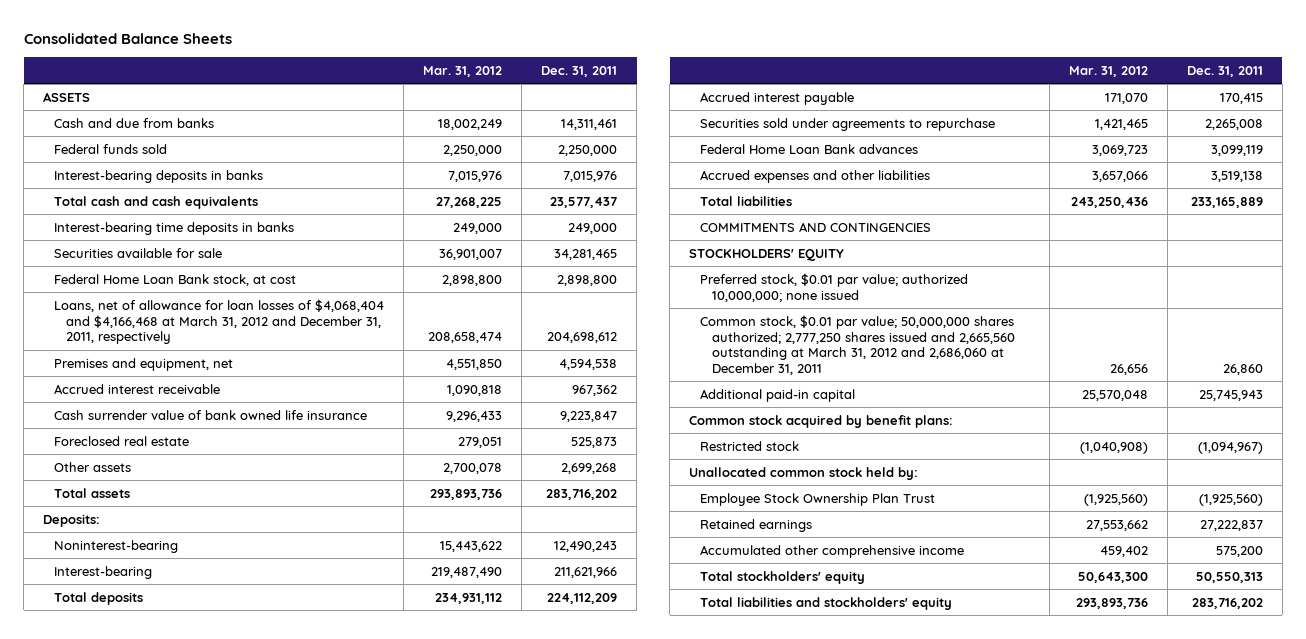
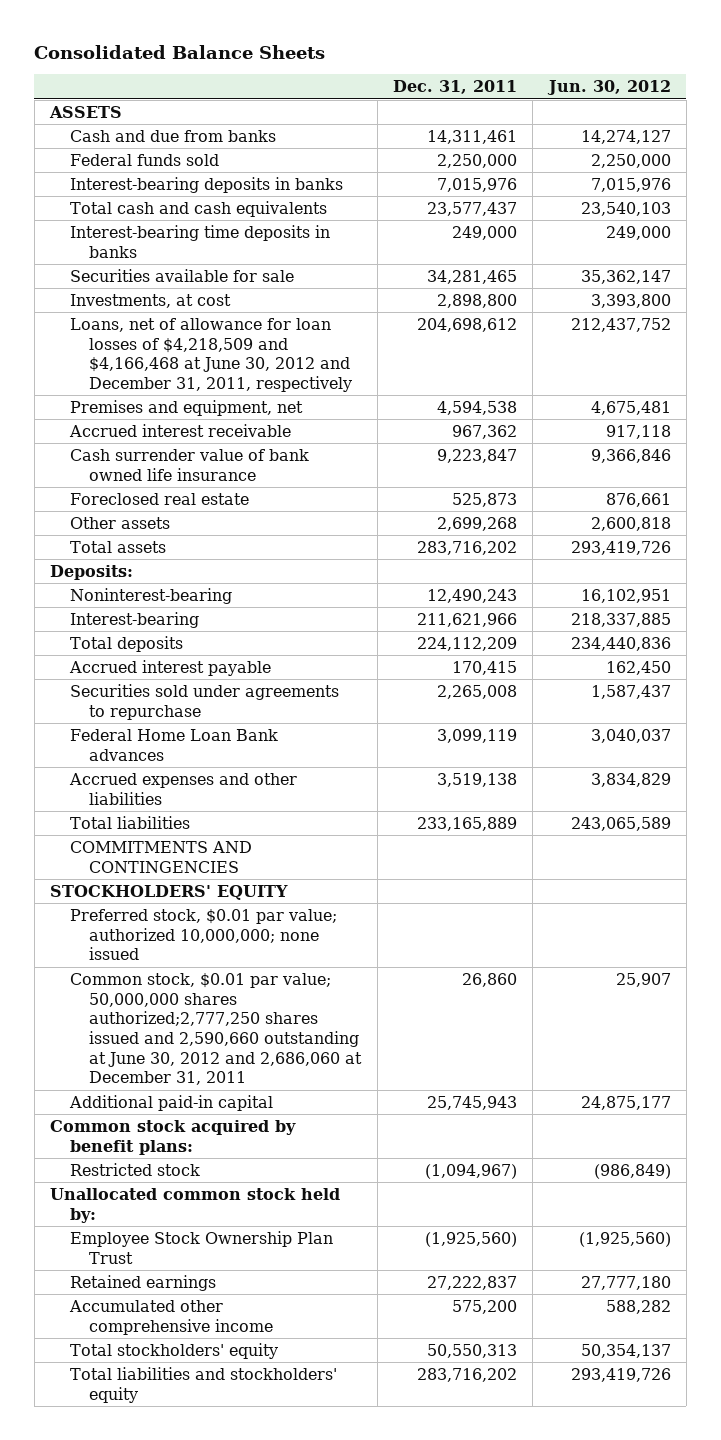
- | Mar. 31, 2012 | Dec. 31, 2011
+ | Dec. 31, 2011 | Jun. 30, 2012
- Federal Home Loan Bank stock, at cost | 2,898,800 | 2,898,800
- Loans, net of allowance for loan losses of $4,068,404 and $4,166,468 at March 31, 2012 and December 31, 2011, respectively | 208,658,474 | 204,698,612
+ Investments, at cost | 2,898,800 | 3,393,800
+ Loans, net of allowance for loan losses of $4,218,509 and $4,166,468 at June 30, 2012 and December 31, 2011, respectively | 204,698,612 | 212,437,752
- Common stock, $0.01 par value; 50,000,000 shares authorized; 2,777,250 shares issued and 2,665,560 outstanding at March 31, 2012 and 2,686,060 at December 31, 2011 | 26,656 | 26,860
+ Common stock, $0.01 par value; 50,000,000 shares authorized;2,777,250 shares issued and 2,590,660 outstanding at June 30, 2012 and 2,686,060 at December 31, 2011 | 26,860 | 25,907

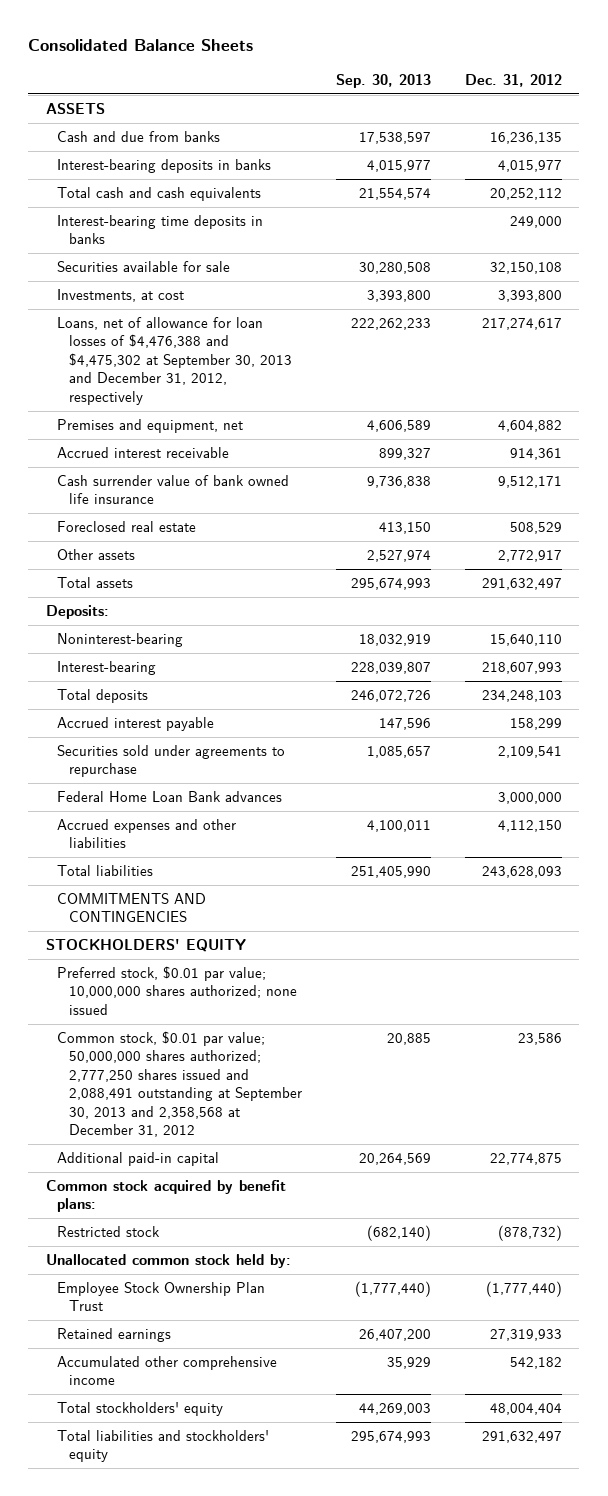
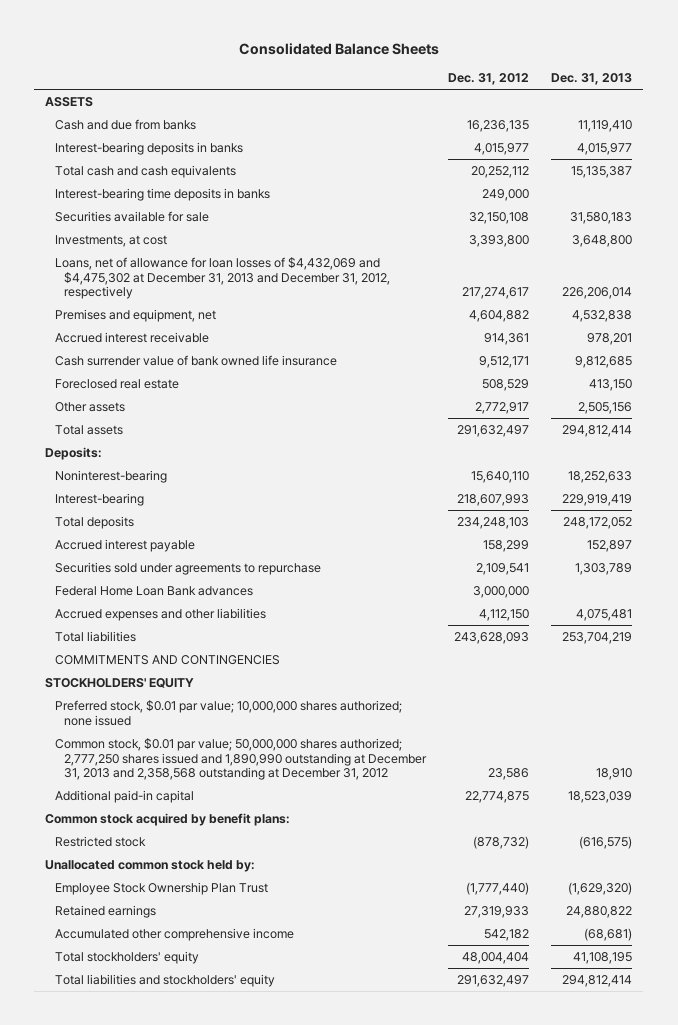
- | Sep. 30, 2013 | Dec. 31, 2012
+ | Dec. 31, 2012 | Dec. 31, 2013
- Loans, net of allowance for loan losses of $4,476,388 and $4,475,302 at September 30, 2013 and December 31, 2012, respectively | 222,262,233 | 217,274,617
+ Loans, net of allowance for loan losses of $4,432,069 and $4,475,302 at December 31, 2013 and December 31, 2012, respectively | 217,274,617 | 226,206,014
- Common stock, $0.01 par value; 50,000,000 shares authorized; 2,777,250 shares issued and 2,088,491 outstanding at September 30, 2013 and 2,358,568 at December 31, 2012 | 20,885 | 23,586
+ Common stock, $0.01 par value; 50,000,000 shares authorized; 2,777,250 shares issued and 1,890,990 outstanding at December 31, 2013 and 2,358,568 outstanding at December 31, 2012 | 23,586 | 18,910

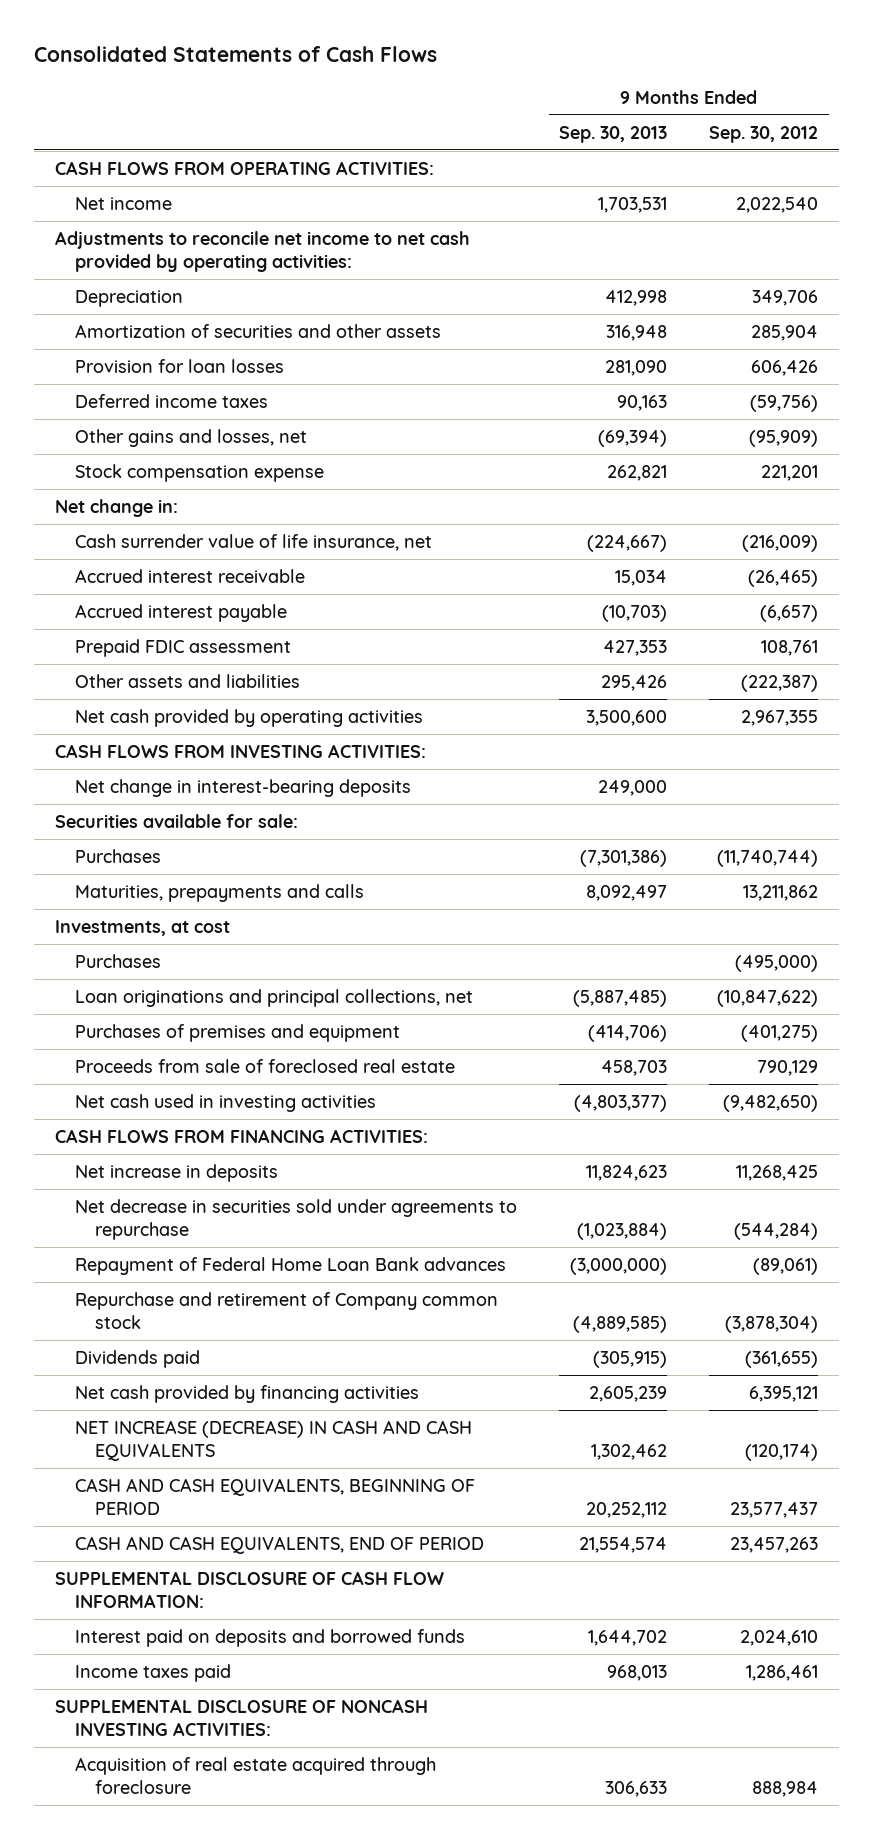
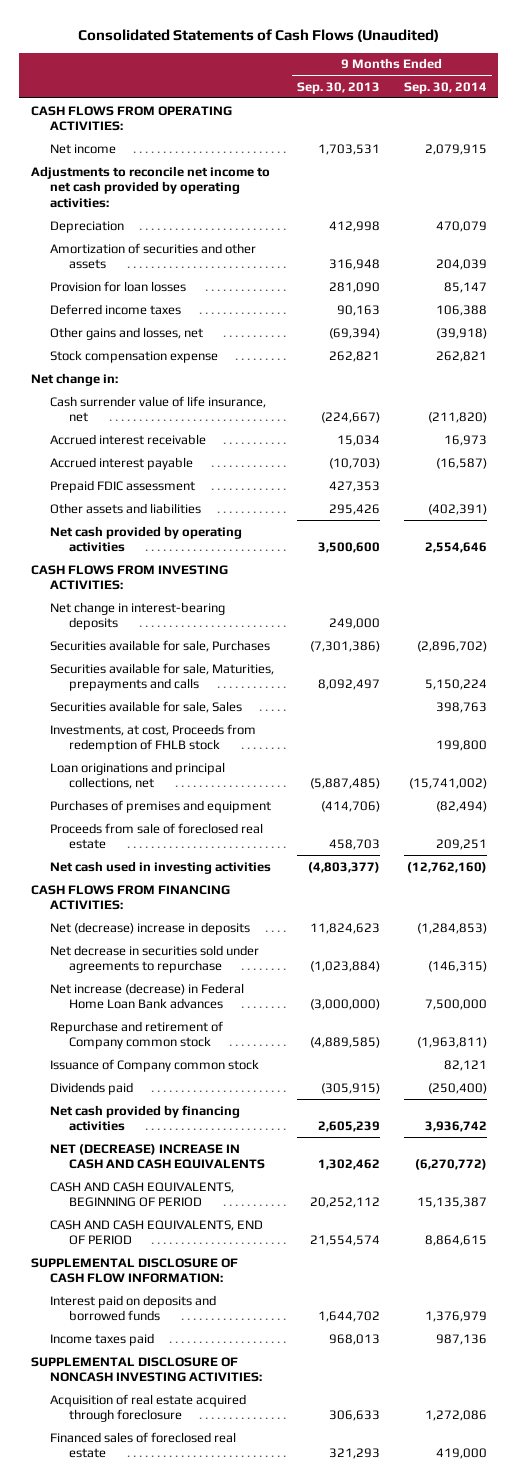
- Consolidated Statements of Cash Flows
+ Consolidated Statements of Cash Flows (Unaudited)
- | 9 Months Ended Sep. 30, 2013 | 9 Months Ended Sep. 30, 2012
+ | 9 Months Ended Sep. 30, 2013 | 9 Months Ended Sep. 30, 2014
- Securities available for sale:
- Purchases | (7,301,386) | (11,740,744)
- Maturities, prepayments and calls | 8,092,497 | 13,211,862
- Investments, at cost
- Purchases | | (495,000)
+ Securities available for sale, Purchases | (7,301,386) | (2,896,702)
+ Securities available for sale, Maturities, prepayments and calls | 8,092,497 | 5,150,224
+ Securities available for sale, Sales | | 398,763
+ Investments, at cost, Proceeds from redemption of FHLB stock | | 199,800
- Net increase in deposits | 11,824,623 | 11,268,425
+ Net (decrease) increase in deposits | 11,824,623 | (1,284,853)
- Repayment of Federal Home Loan Bank advances | (3,000,000) | (89,061)
+ Net increase (decrease) in Federal Home Loan Bank advances | (3,000,000) | 7,500,000
+ Issuance of Company common stock | | 82,121
- NET INCREASE (DECREASE) IN CASH AND CASH EQUIVALENTS | 1,302,462 | (120,174)
+ NET (DECREASE) INCREASE IN CASH AND CASH EQUIVALENTS | 1,302,462 | (6,270,772)
+ Financed sales of foreclosed real estate | 321,293 | 419,000

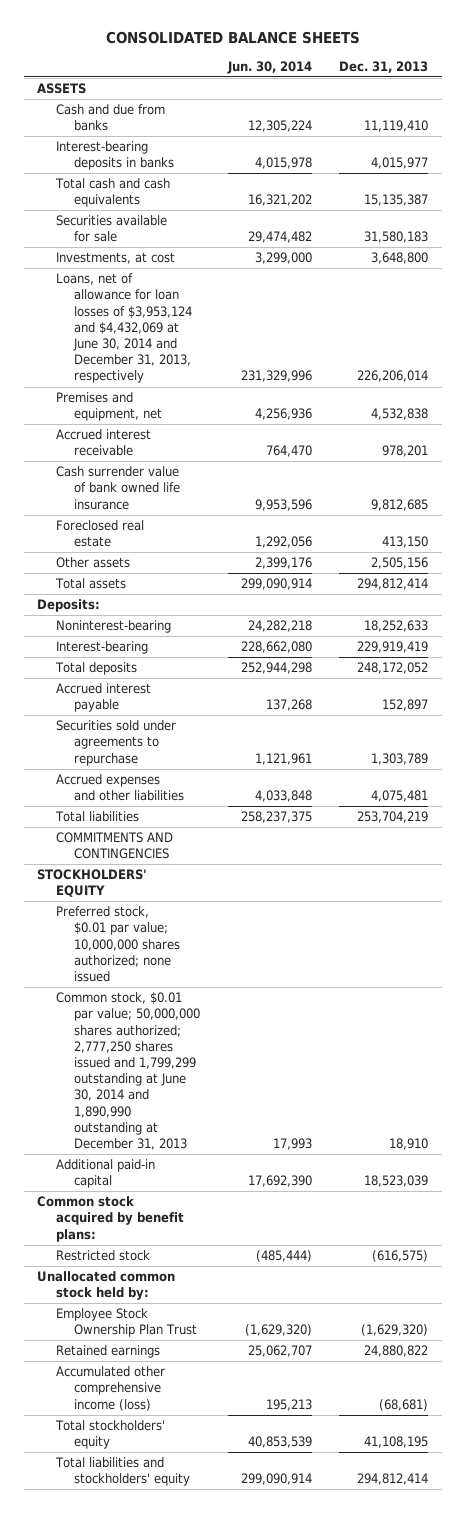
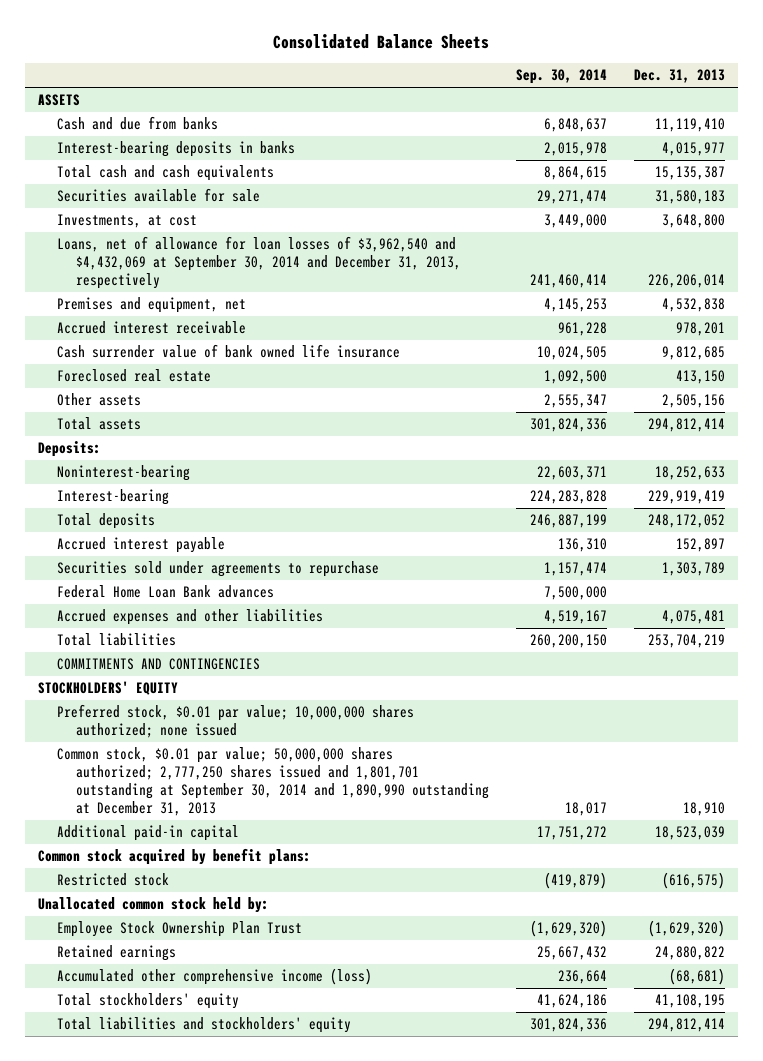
- CONSOLIDATED BALANCE SHEETS
+ Consolidated Balance Sheets
- | Jun. 30, 2014 | Dec. 31, 2013
+ | Sep. 30, 2014 | Dec. 31, 2013
- Loans, net of allowance for loan losses of $3,953,124 and $4,432,069 at June 30, 2014 and December 31, 2013, respectively | 231,329,996 | 226,206,014
+ Loans, net of allowance for loan losses of $3,962,540 and $4,432,069 at September 30, 2014 and December 31, 2013, respectively | 241,460,414 | 226,206,014
+ Federal Home Loan Bank advances | 7,500,000 |
- Common stock, $0.01 par value; 50,000,000 shares authorized; 2,777,250 shares issued and 1,799,299 outstanding at June 30, 2014 and 1,890,990 outstanding at December 31, 2013 | 17,993 | 18,910
+ Common stock, $0.01 par value; 50,000,000 shares authorized; 2,777,250 shares issued and 1,801,701 outstanding at September 30, 2014 and 1,890,990 outstanding at December 31, 2013 | 18,017 | 18,910

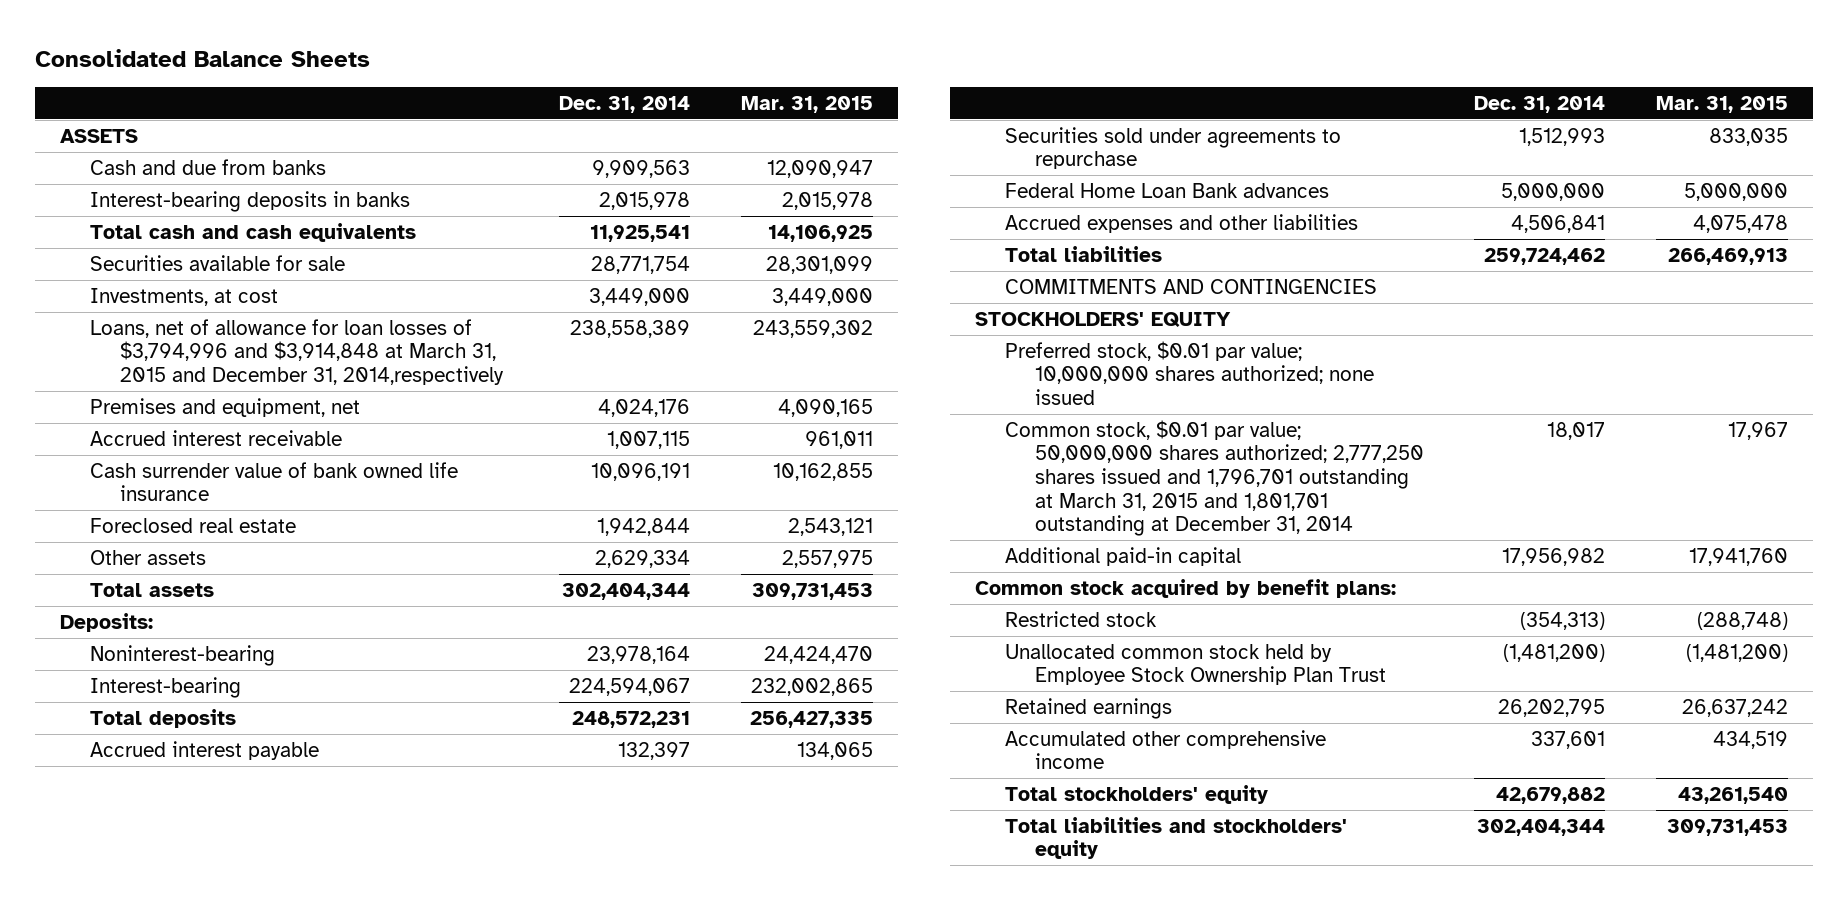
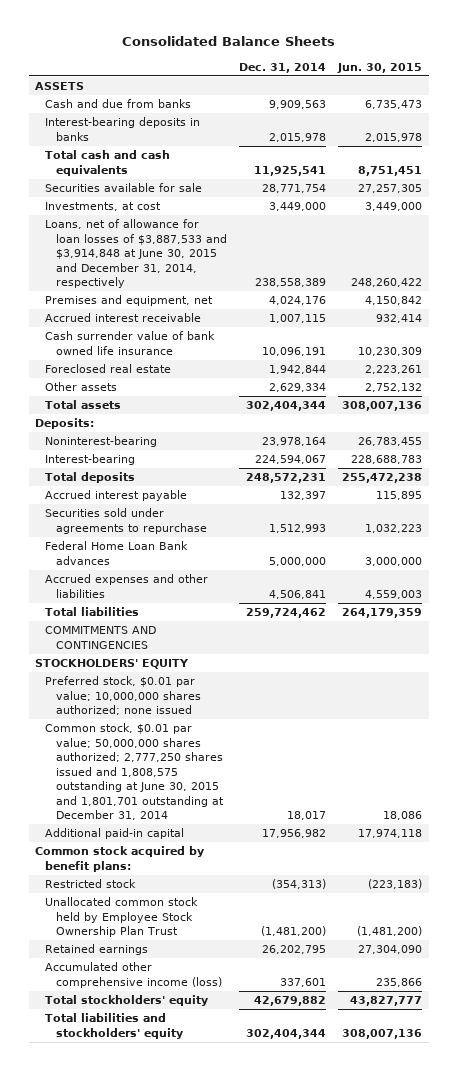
- | Dec. 31, 2014 | Mar. 31, 2015
+ | Dec. 31, 2014 | Jun. 30, 2015
- Loans, net of allowance for loan losses of $3,794,996 and $3,914,848 at March 31, 2015 and December 31, 2014,respectively | 238,558,389 | 243,559,302
+ Loans, net of allowance for loan losses of $3,887,533 and $3,914,848 at June 30, 2015 and December 31, 2014, respectively | 238,558,389 | 248,260,422
- Common stock, $0.01 par value; 50,000,000 shares authorized; 2,777,250 shares issued and 1,796,701 outstanding at March 31, 2015 and 1,801,701 outstanding at December 31, 2014 | 18,017 | 17,967
+ Common stock, $0.01 par value; 50,000,000 shares authorized; 2,777,250 shares issued and 1,808,575 outstanding at June 30, 2015 and 1,801,701 outstanding at December 31, 2014 | 18,017 | 18,086
- Accumulated other comprehensive income | 337,601 | 434,519
+ Accumulated other comprehensive income (loss) | 337,601 | 235,866

